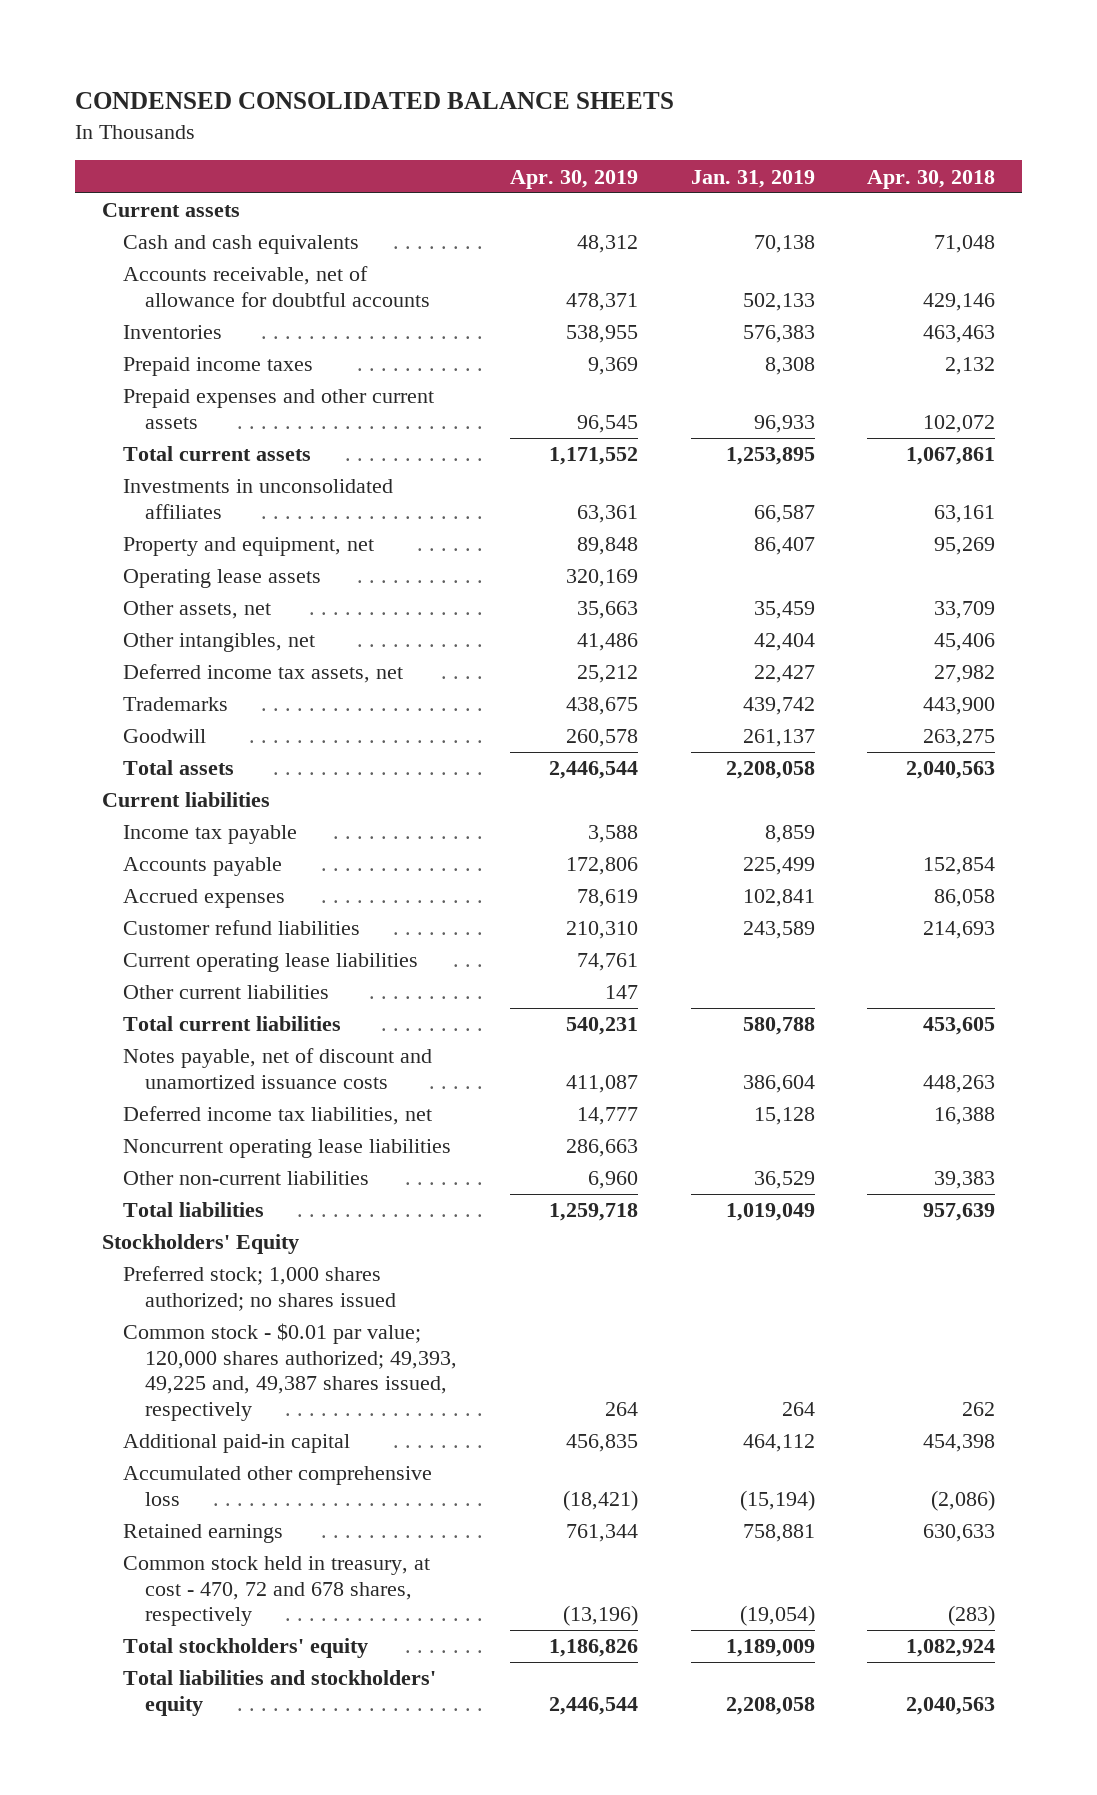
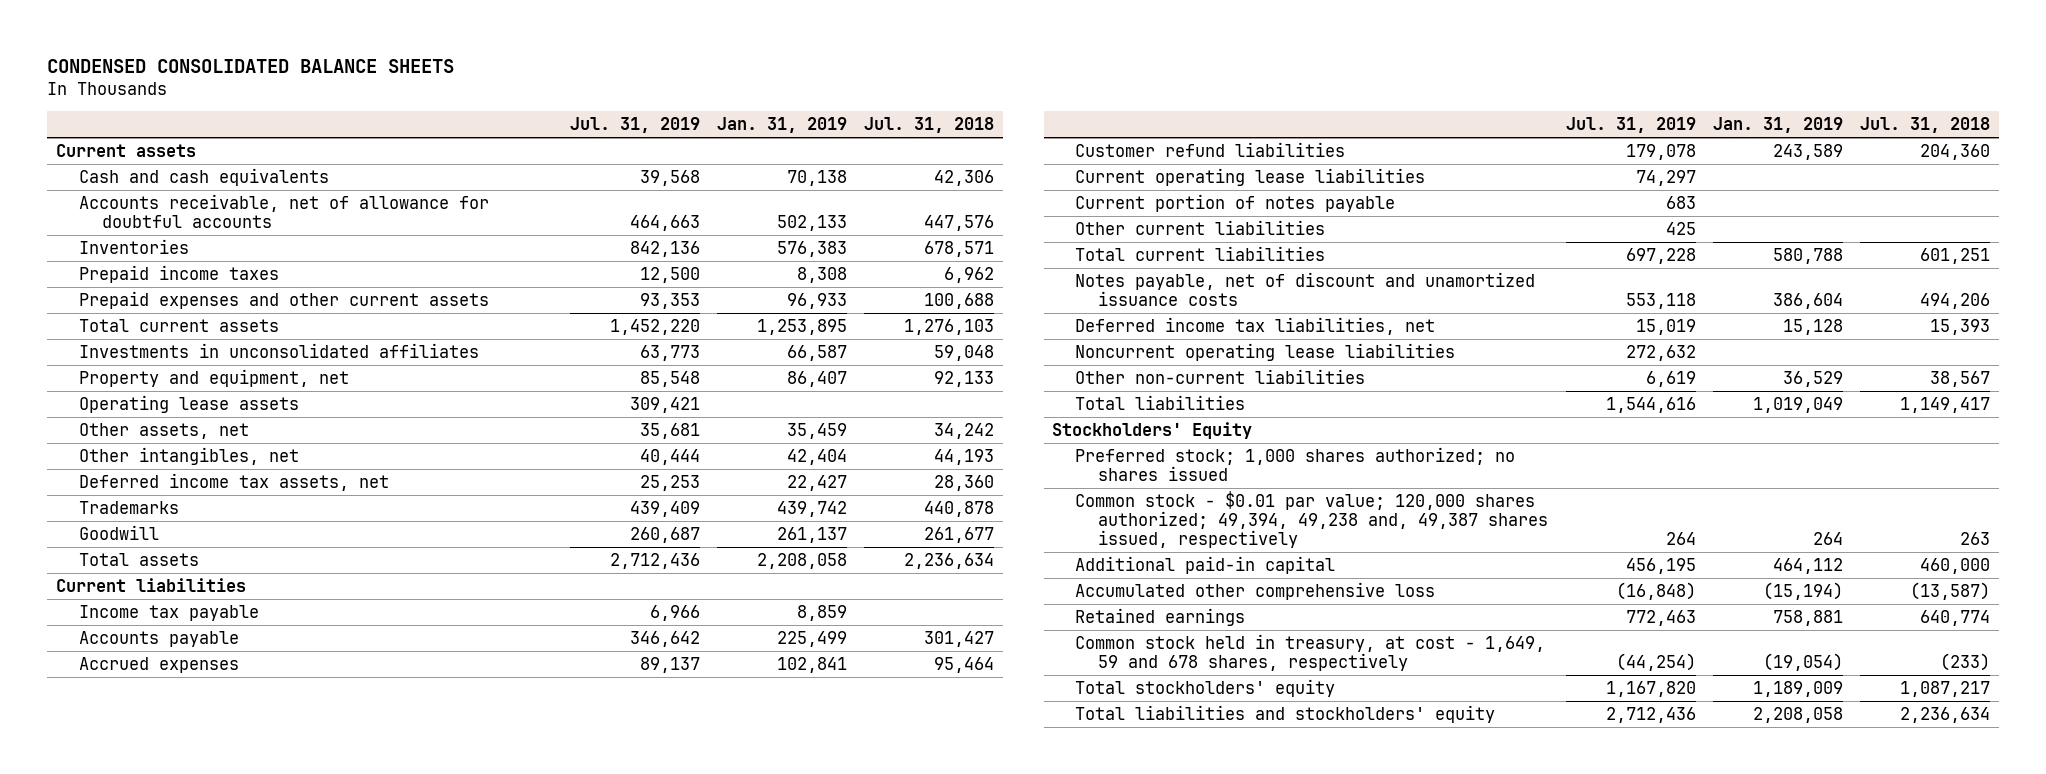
- | Apr. 30, 2019 | Jan. 31, 2019 | Apr. 30, 2018
+ | Jul. 31, 2019 | Jan. 31, 2019 | Jul. 31, 2018
+ Current portion of notes payable | 683 | |
- Common stock - $0.01 par value; 120,000 shares authorized; 49,393, 49,225 and, 49,387 shares issued, respectively | 264 | 264 | 262
+ Common stock - $0.01 par value; 120,000 shares authorized; 49,394, 49,238 and, 49,387 shares issued, respectively | 264 | 264 | 263
- Common stock held in treasury, at cost - 470, 72 and 678 shares, respectively | (13,196) | (19,054) | (283)
+ Common stock held in treasury, at cost - 1,649, 59 and 678 shares, respectively | (44,254) | (19,054) | (233)

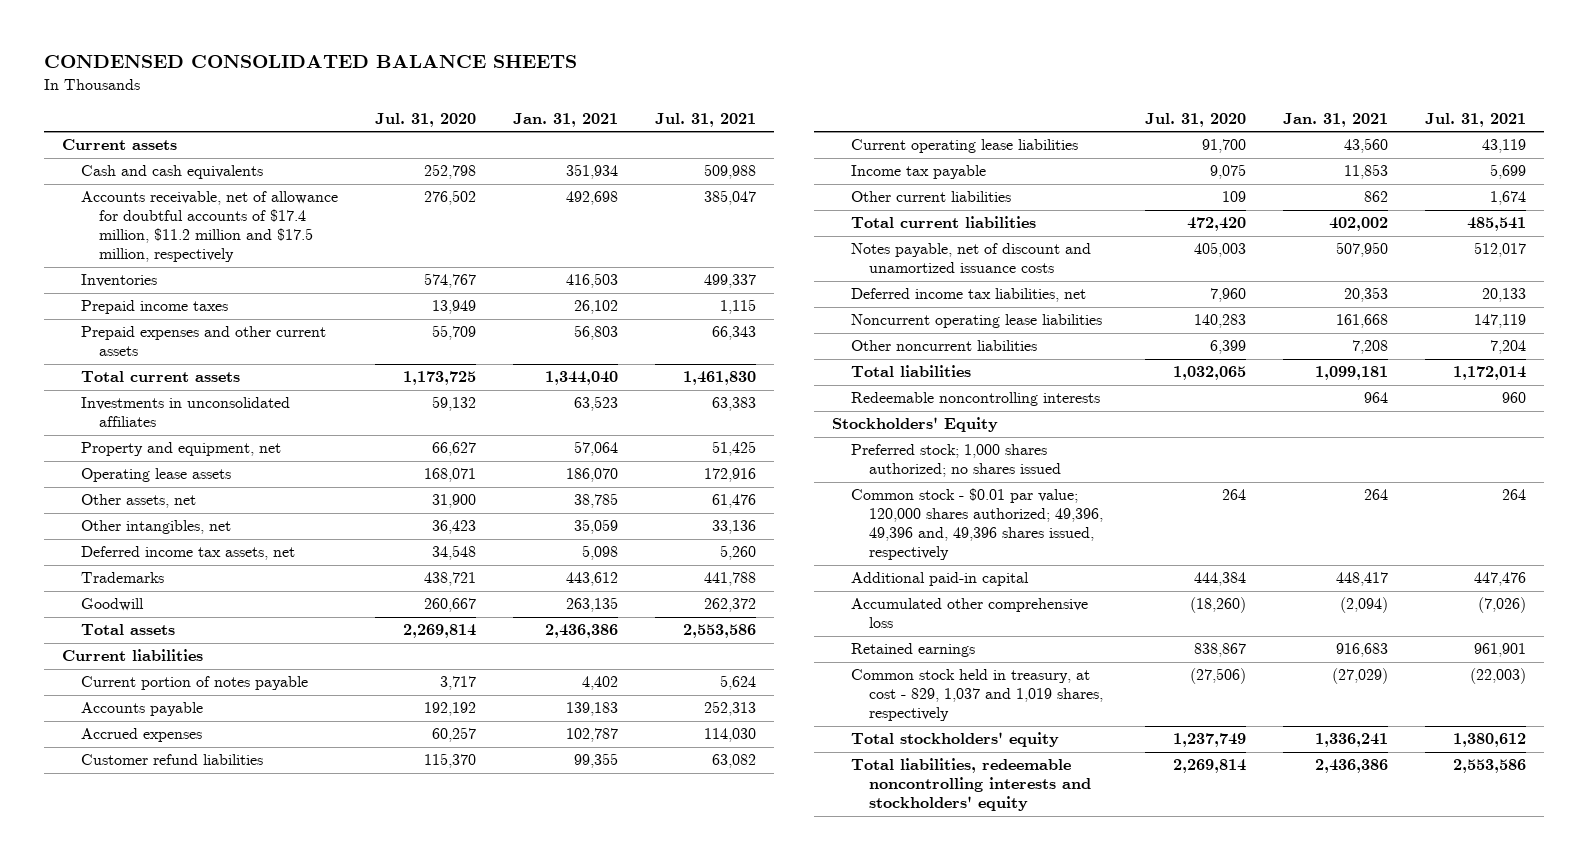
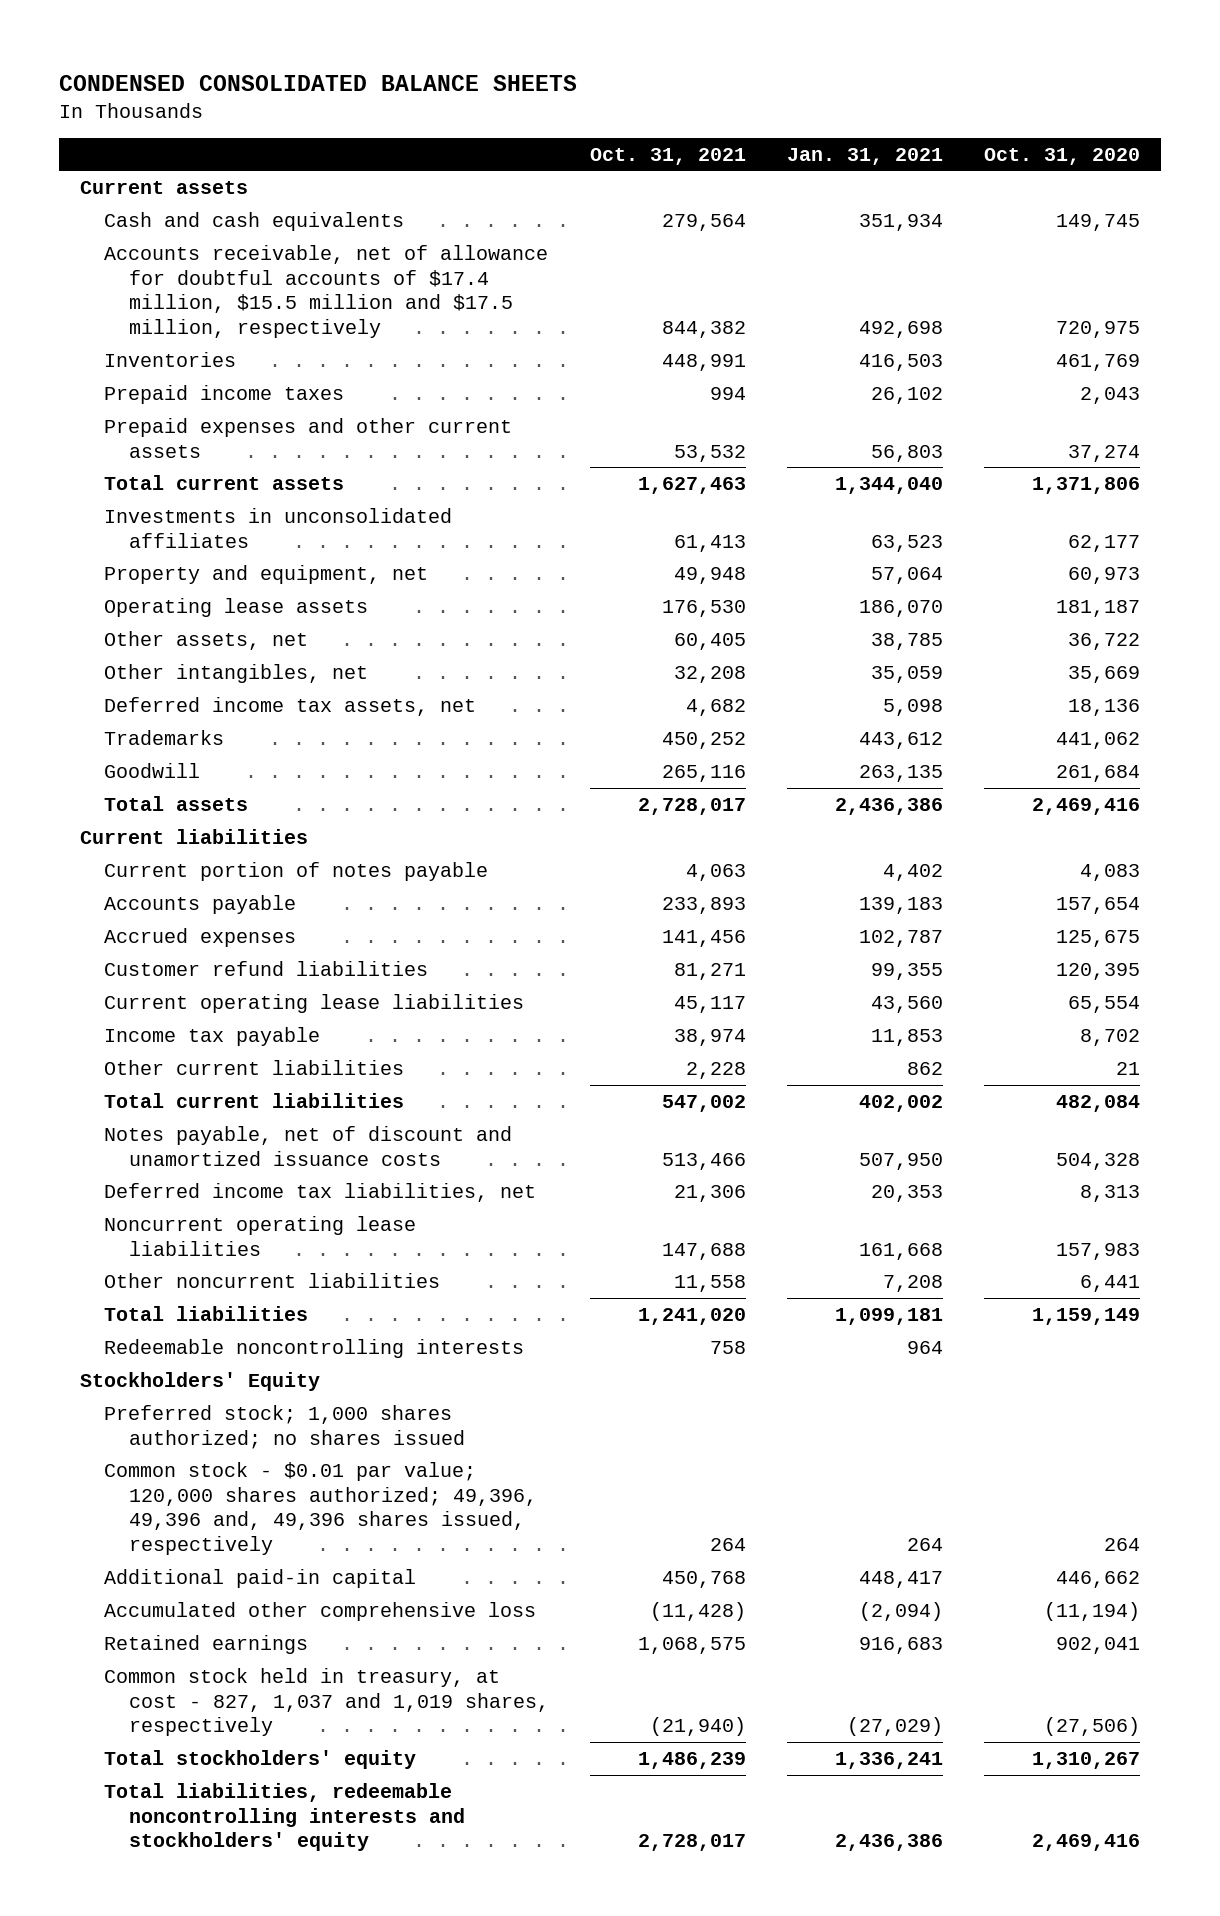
- | Jul. 31, 2020 | Jan. 31, 2021 | Jul. 31, 2021
+ | Oct. 31, 2021 | Jan. 31, 2021 | Oct. 31, 2020
- Accounts receivable, net of allowance for doubtful accounts of $17.4 million, $11.2 million and $17.5 million, respectively | 276,502 | 492,698 | 385,047
+ Accounts receivable, net of allowance for doubtful accounts of $17.4 million, $15.5 million and $17.5 million, respectively | 844,382 | 492,698 | 720,975
- Common stock held in treasury, at cost - 829, 1,037 and 1,019 shares, respectively | (27,506) | (27,029) | (22,003)
+ Common stock held in treasury, at cost - 827, 1,037 and 1,019 shares, respectively | (21,940) | (27,029) | (27,506)

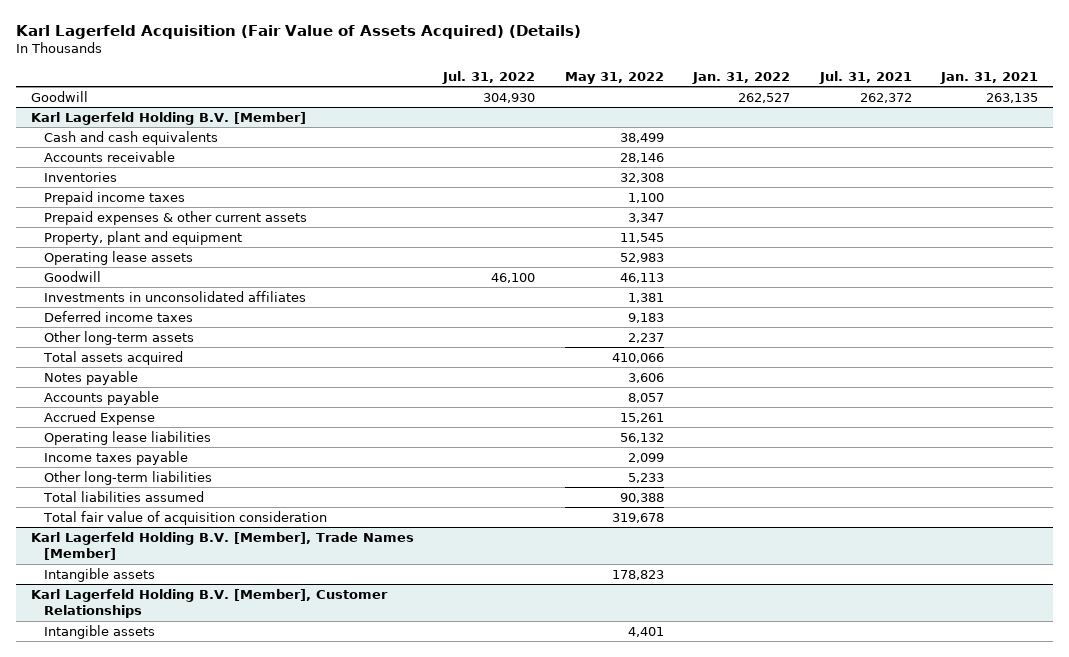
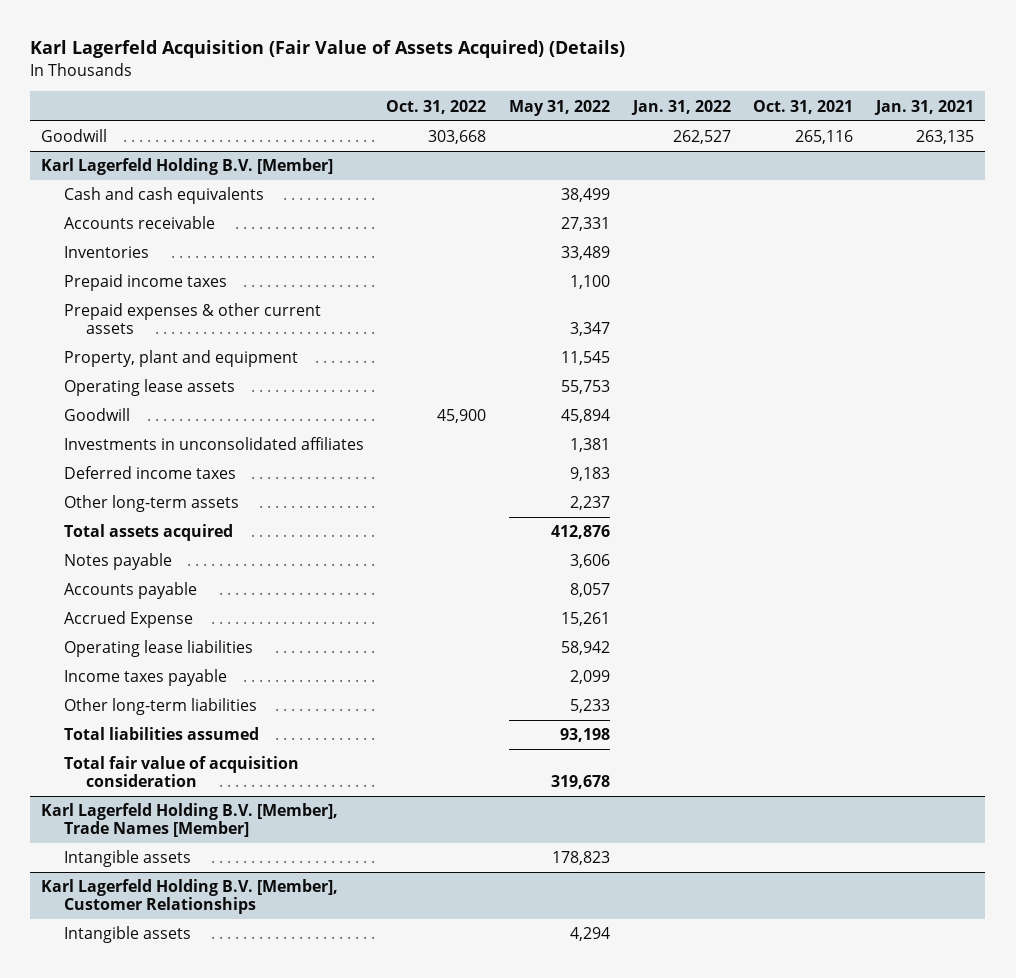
- | Jul. 31, 2022 | May 31, 2022 | Jan. 31, 2022 | Jul. 31, 2021 | Jan. 31, 2021
+ | Oct. 31, 2022 | May 31, 2022 | Jan. 31, 2022 | Oct. 31, 2021 | Jan. 31, 2021
@ Karl Lagerfeld Holding B.V. [Member]
- Accounts receivable | | 28,146 | | |
- Inventories | | 32,308 | | |
+ Accounts receivable | | 27,331 | | |
+ Inventories | | 33,489 | | |
- Operating lease assets | | 52,983 | | |
- Goodwill | 46,100 | 46,113 | | |
+ Operating lease assets | | 55,753 | | |
+ Goodwill | 45,900 | 45,894 | | |
- Total assets acquired | | 410,066 | | |
+ Total assets acquired | | 412,876 | | |
- Operating lease liabilities | | 56,132 | | |
+ Operating lease liabilities | | 58,942 | | |
- Total liabilities assumed | | 90,388 | | |
+ Total liabilities assumed | | 93,198 | | |
@ Karl Lagerfeld Holding B.V. [Member], Customer Relationships
- Intangible assets | | 4,401 | | |
+ Intangible assets | | 4,294 | | |

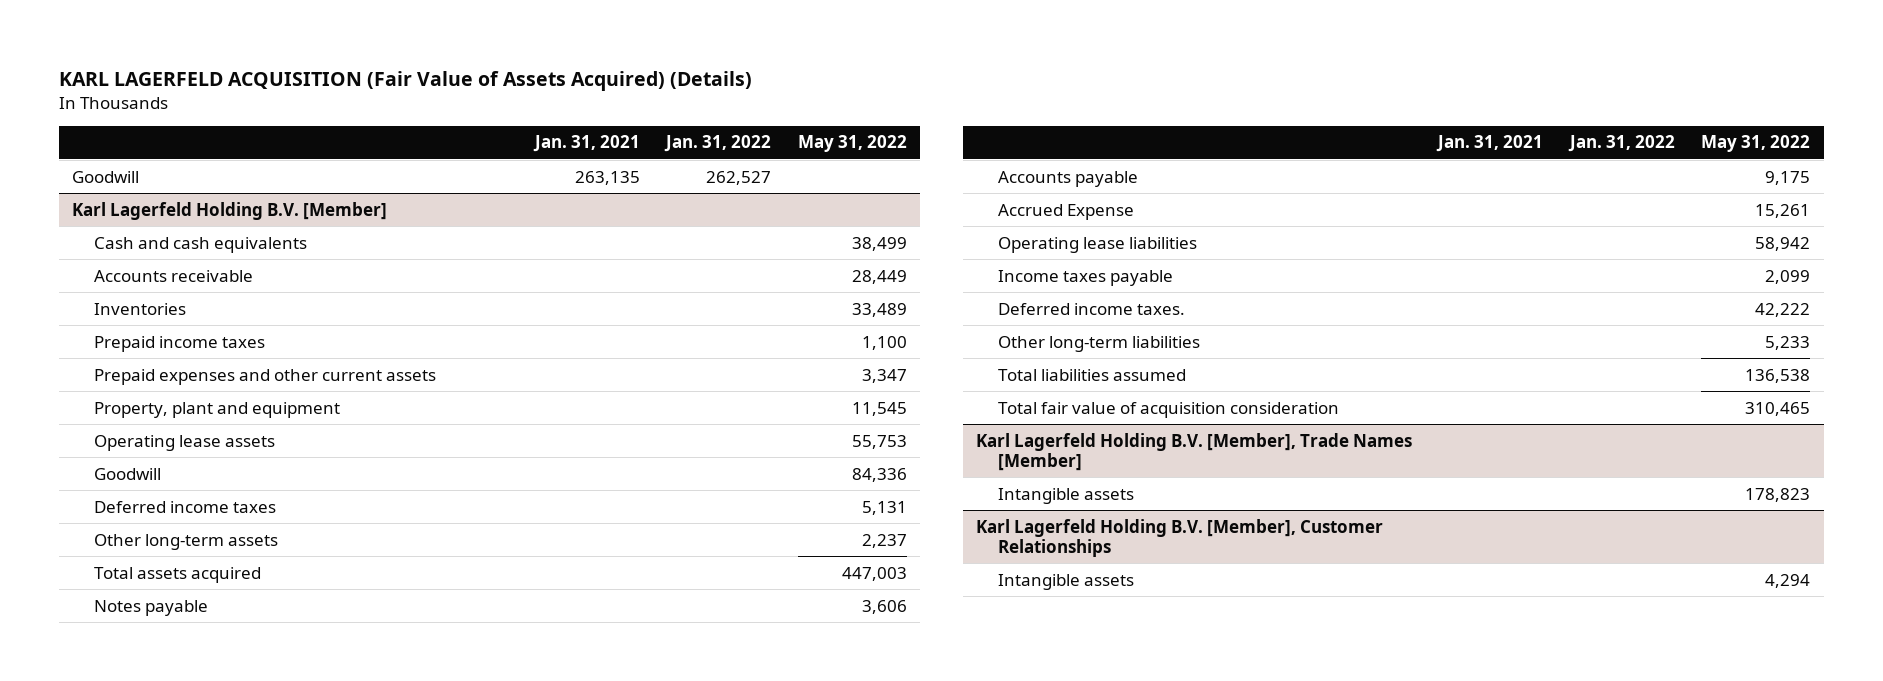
- Karl Lagerfeld Acquisition (Fair Value of Assets Acquired) (Details)
+ KARL LAGERFELD ACQUISITION (Fair Value of Assets Acquired) (Details)
- | Oct. 31, 2022 | May 31, 2022 | Jan. 31, 2022 | Oct. 31, 2021 | Jan. 31, 2021
+ | Jan. 31, 2021 | Jan. 31, 2022 | May 31, 2022
@ Karl Lagerfeld Holding B.V. [Member]
- Accounts receivable | | 27,331 | | |
+ Accounts receivable | | | 28,449
- Prepaid expenses & other current assets | | 3,347 | | |
+ Prepaid expenses and other current assets | | | 3,347
- Goodwill | 45,900 | 45,894 | | |
- Investments in unconsolidated affiliates | | 1,381 | | |
- Deferred income taxes | | 9,183 | | |
+ Goodwill | | | 84,336
+ Deferred income taxes | | | 5,131
- Total assets acquired | | 412,876 | | |
+ Total assets acquired | | | 447,003
- Accounts payable | | 8,057 | | |
+ Accounts payable | | | 9,175
+ Deferred income taxes. | | | 42,222
- Total liabilities assumed | | 93,198 | | |
- Total fair value of acquisition consideration | | 319,678 | | |
+ Total liabilities assumed | | | 136,538
+ Total fair value of acquisition consideration | | | 310,465

